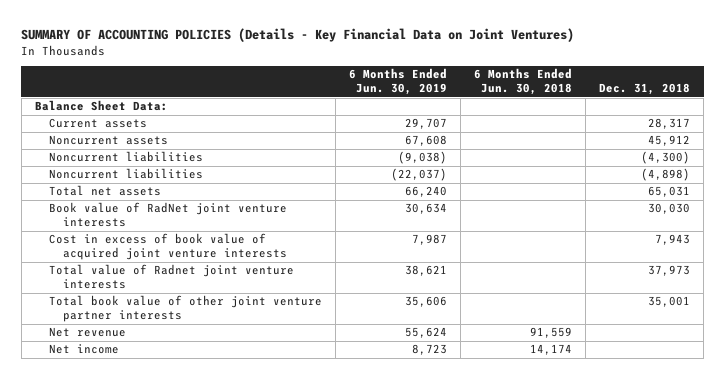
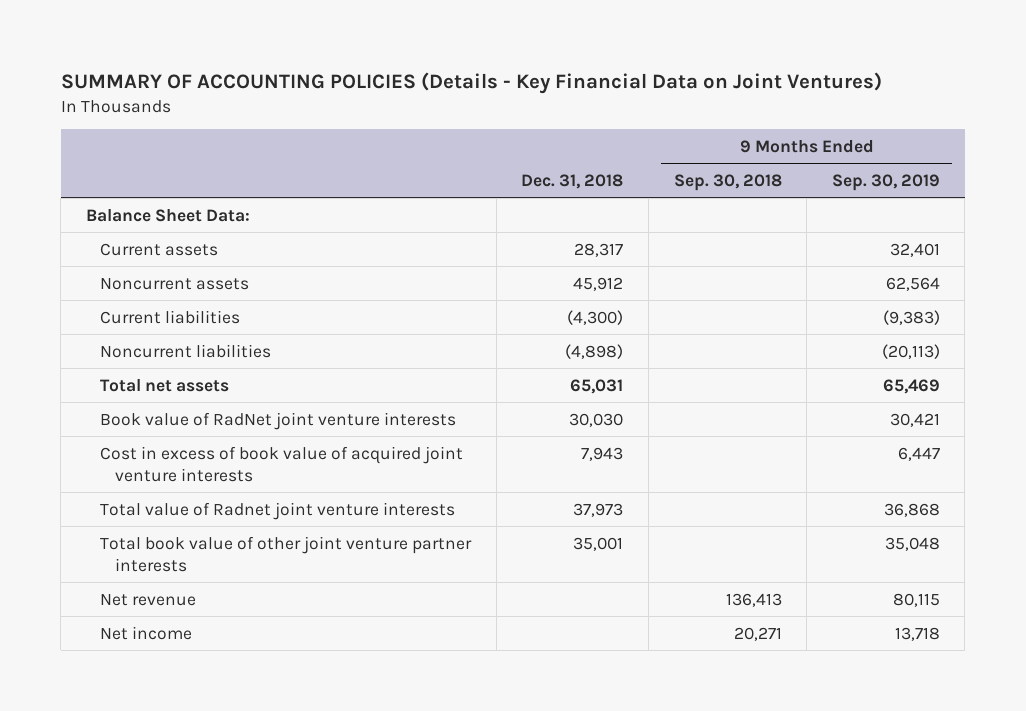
- | 6 Months Ended Jun. 30, 2019 | 6 Months Ended Jun. 30, 2018 | Dec. 31, 2018
+ | Dec. 31, 2018 | 9 Months Ended Sep. 30, 2018 | 9 Months Ended Sep. 30, 2019
- Noncurrent liabilities | (9,038) | | (4,300)
+ Current liabilities | (4,300) | | (9,383)

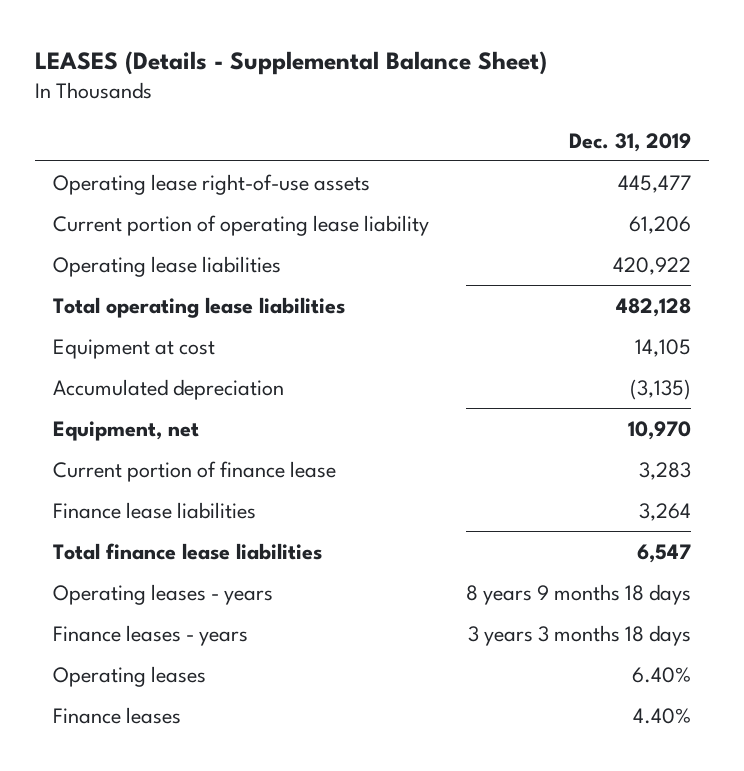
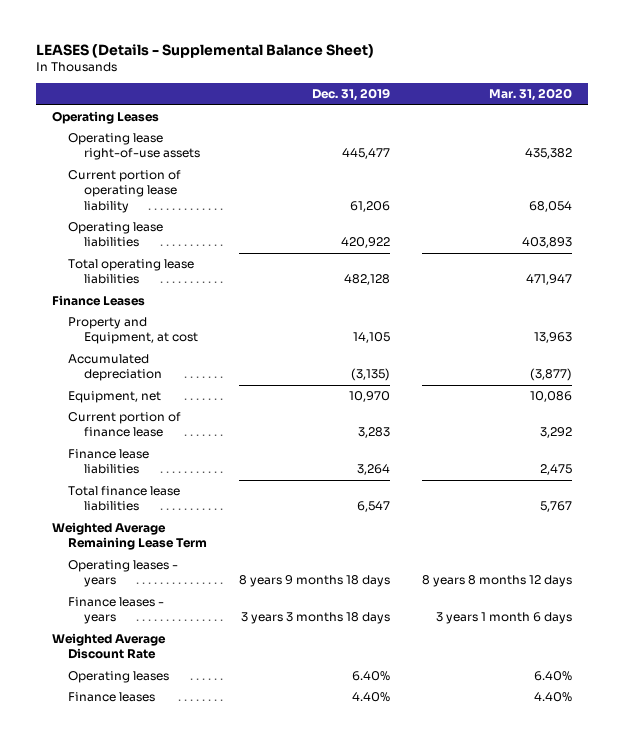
- | Dec. 31, 2019
+ | Dec. 31, 2019 | Mar. 31, 2020
+ Operating Leases
- Equipment at cost | 14,105
+ Finance Leases
+ Property and Equipment, at cost | 14,105 | 13,963
+ Weighted Average Remaining Lease Term
+ Weighted Average Discount Rate

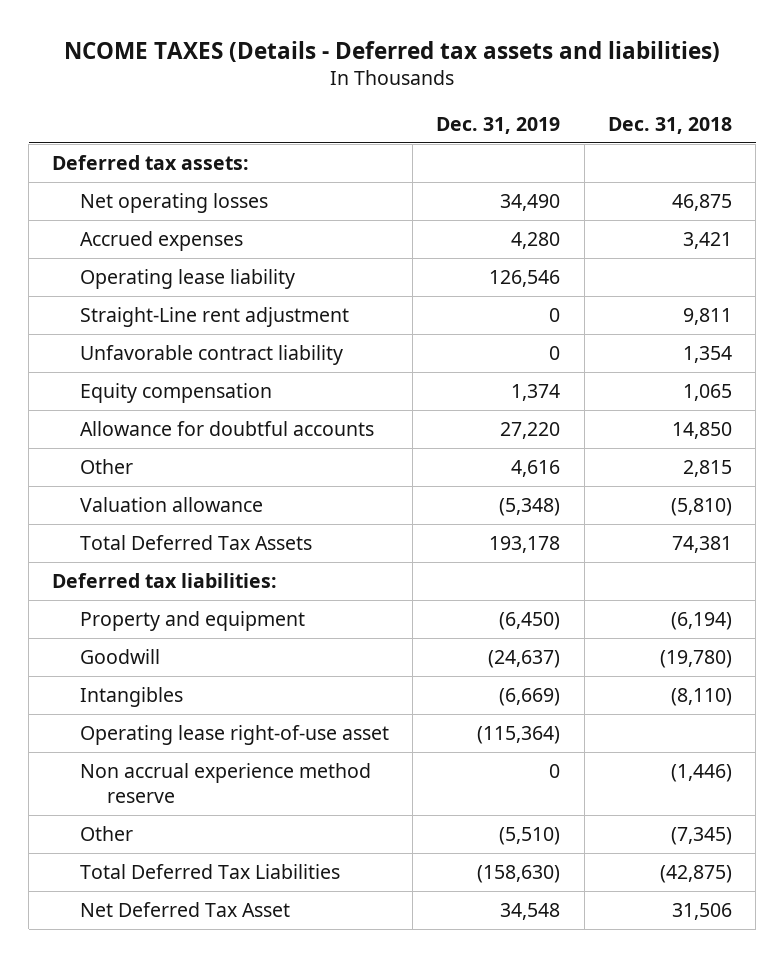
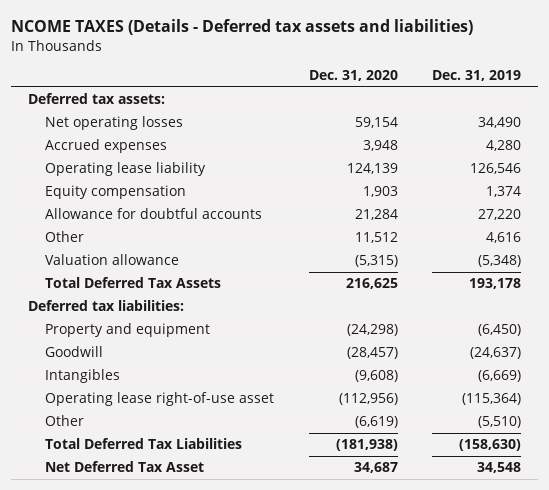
- | Dec. 31, 2019 | Dec. 31, 2018
+ | Dec. 31, 2020 | Dec. 31, 2019
- Straight-Line rent adjustment | 0 | 9,811
- Unfavorable contract liability | 0 | 1,354
- Non accrual experience method reserve | 0 | (1,446)

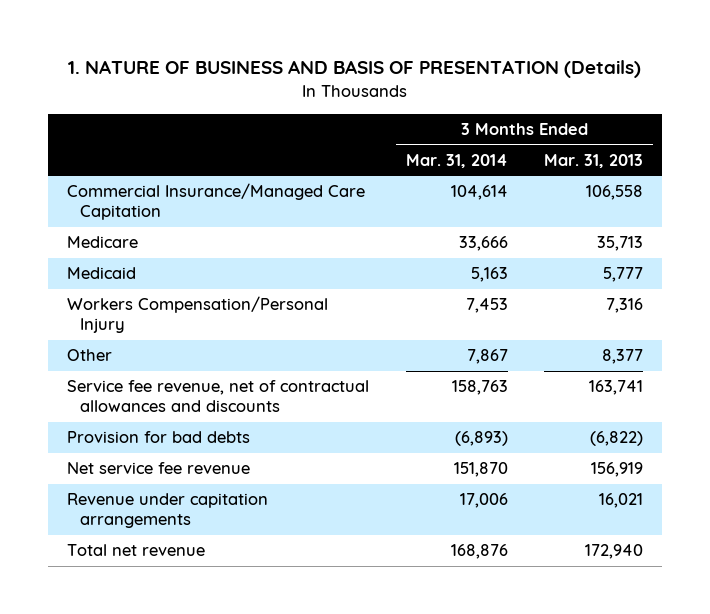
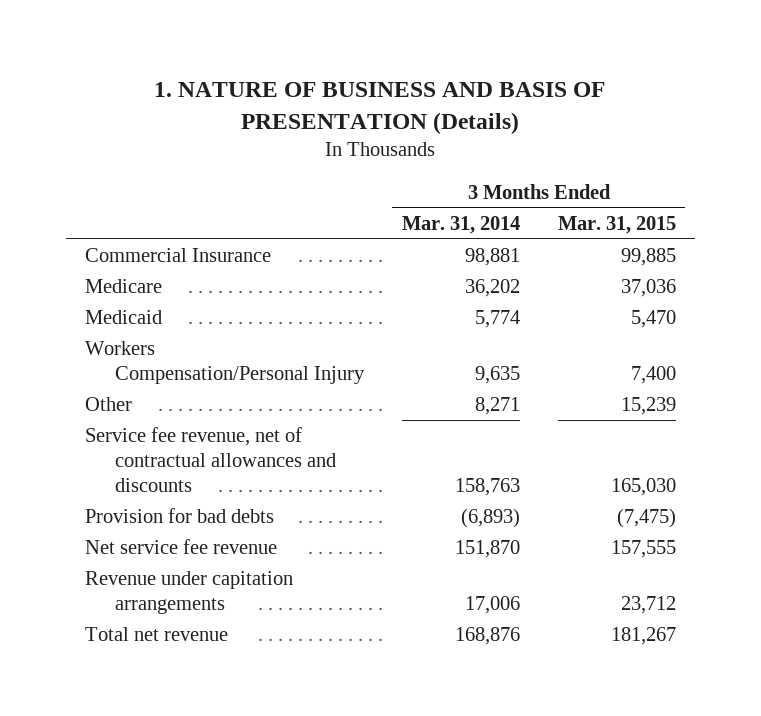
- | 3 Months Ended Mar. 31, 2014 | 3 Months Ended Mar. 31, 2013
+ | 3 Months Ended Mar. 31, 2014 | 3 Months Ended Mar. 31, 2015
- Commercial Insurance/Managed Care Capitation | 104,614 | 106,558
- Medicare | 33,666 | 35,713
- Medicaid | 5,163 | 5,777
- Workers Compensation/Personal Injury | 7,453 | 7,316
- Other | 7,867 | 8,377
+ Commercial Insurance | 98,881 | 99,885
+ Medicare | 36,202 | 37,036
+ Medicaid | 5,774 | 5,470
+ Workers Compensation/Personal Injury | 9,635 | 7,400
+ Other | 8,271 | 15,239

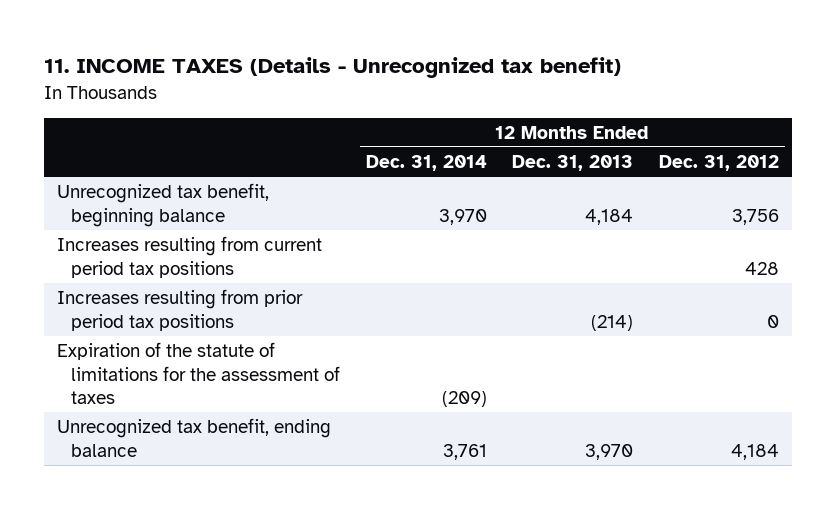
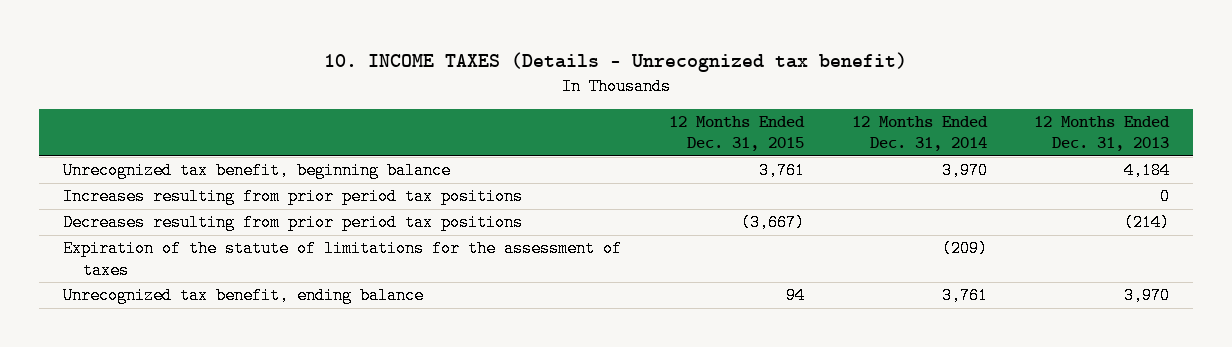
- 11. INCOME TAXES (Details - Unrecognized tax benefit)
+ 10. INCOME TAXES (Details - Unrecognized tax benefit)
- | 12 Months Ended Dec. 31, 2014 | 12 Months Ended Dec. 31, 2013 | 12 Months Ended Dec. 31, 2012
+ | 12 Months Ended Dec. 31, 2015 | 12 Months Ended Dec. 31, 2014 | 12 Months Ended Dec. 31, 2013
- Increases resulting from current period tax positions | | | 428
- Increases resulting from prior period tax positions | | (214) | 0
+ Increases resulting from prior period tax positions | | | 0
+ Decreases resulting from prior period tax positions | (3,667) | | (214)

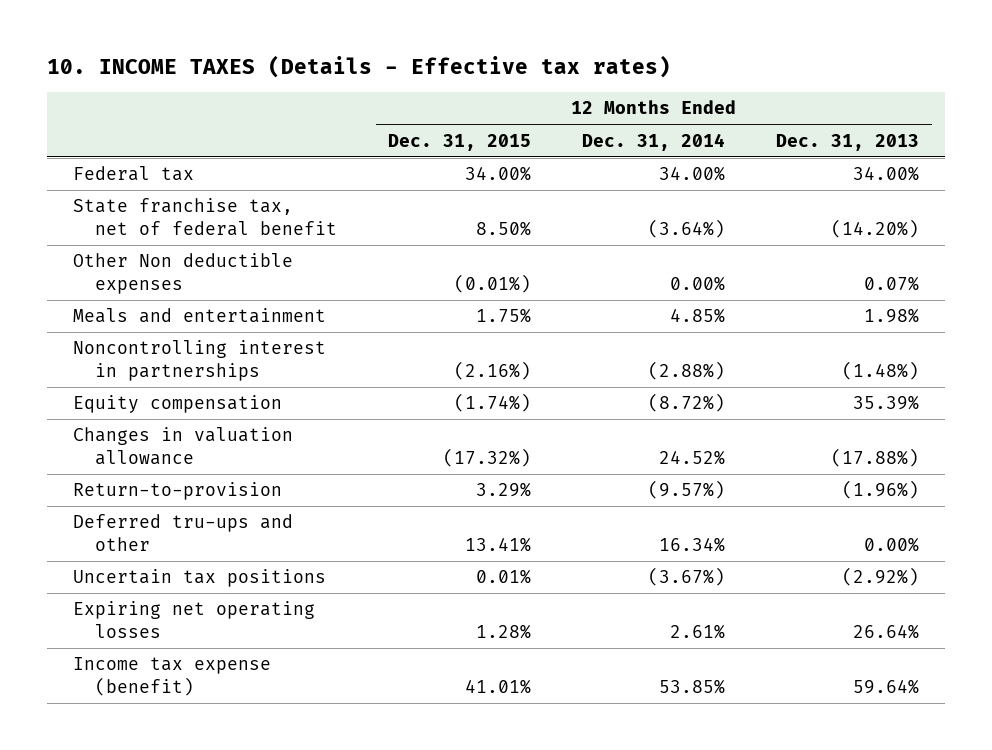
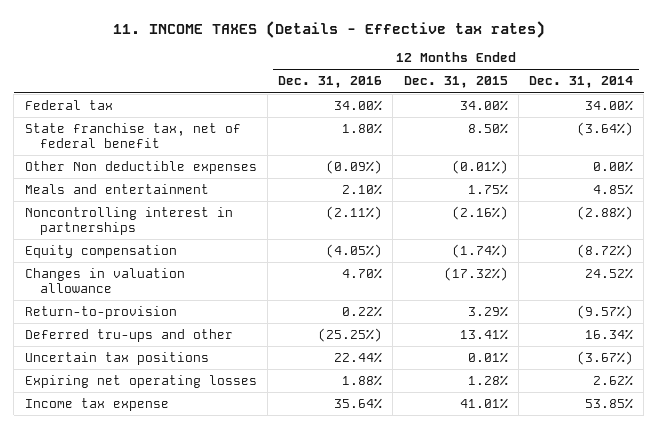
- 10. INCOME TAXES (Details - Effective tax rates)
+ 11. INCOME TAXES (Details - Effective tax rates)
- | 12 Months Ended Dec. 31, 2015 | 12 Months Ended Dec. 31, 2014 | 12 Months Ended Dec. 31, 2013
+ | 12 Months Ended Dec. 31, 2016 | 12 Months Ended Dec. 31, 2015 | 12 Months Ended Dec. 31, 2014
- Expiring net operating losses | 1.28% | 2.61% | 26.64%
- Income tax expense (benefit) | 41.01% | 53.85% | 59.64%
+ Expiring net operating losses | 1.88% | 1.28% | 2.62%
+ Income tax expense | 35.64% | 41.01% | 53.85%

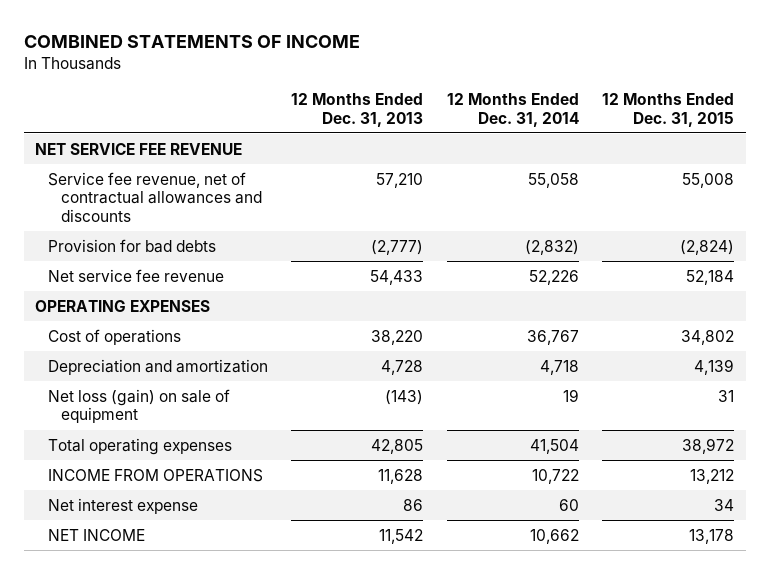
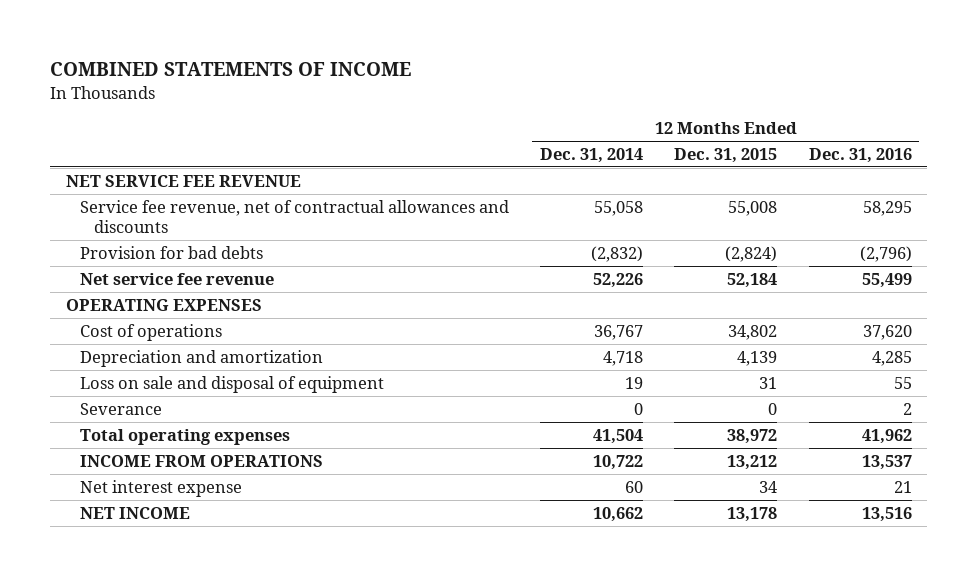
- | 12 Months Ended Dec. 31, 2013 | 12 Months Ended Dec. 31, 2014 | 12 Months Ended Dec. 31, 2015
+ | 12 Months Ended Dec. 31, 2014 | 12 Months Ended Dec. 31, 2015 | 12 Months Ended Dec. 31, 2016
- Net loss (gain) on sale of equipment | (143) | 19 | 31
+ Loss on sale and disposal of equipment | 19 | 31 | 55
+ Severance | 0 | 0 | 2

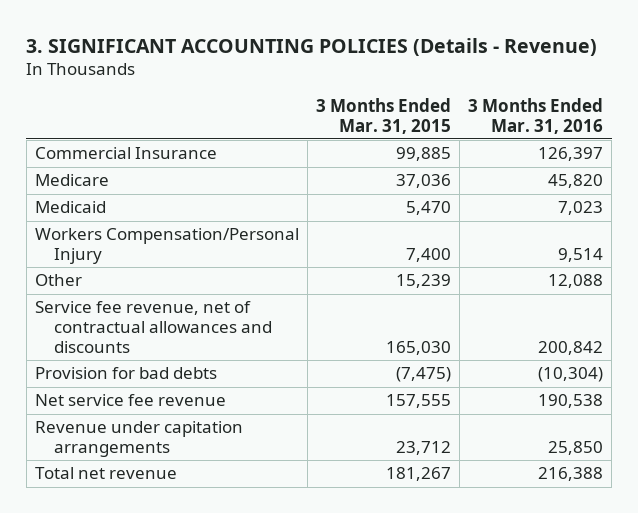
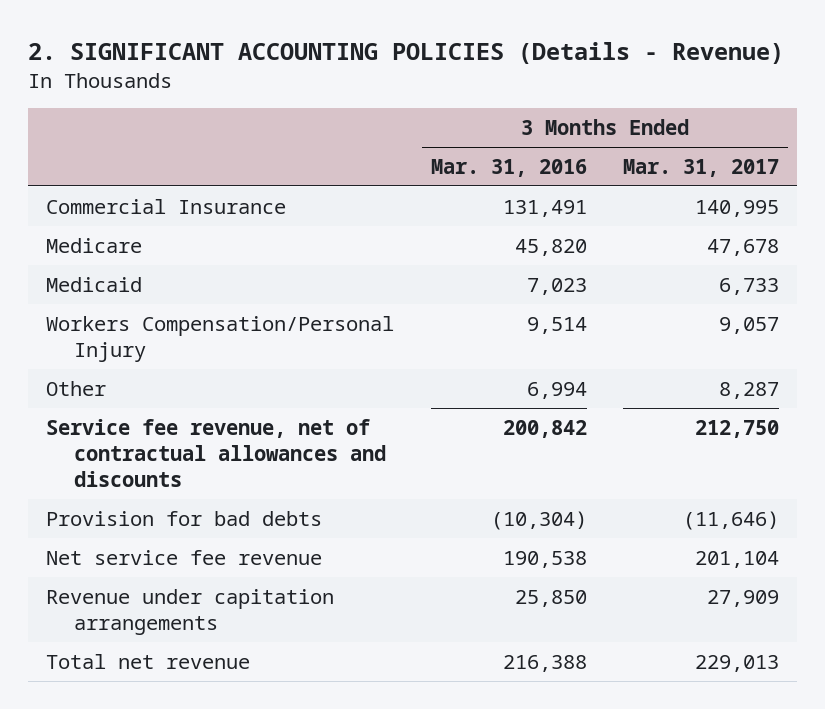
- 3. SIGNIFICANT ACCOUNTING POLICIES (Details - Revenue)
+ 2. SIGNIFICANT ACCOUNTING POLICIES (Details - Revenue)
- | 3 Months Ended Mar. 31, 2015 | 3 Months Ended Mar. 31, 2016
+ | 3 Months Ended Mar. 31, 2016 | 3 Months Ended Mar. 31, 2017
- Commercial Insurance | 99,885 | 126,397
+ Commercial Insurance | 131,491 | 140,995
- Other | 15,239 | 12,088
+ Other | 6,994 | 8,287

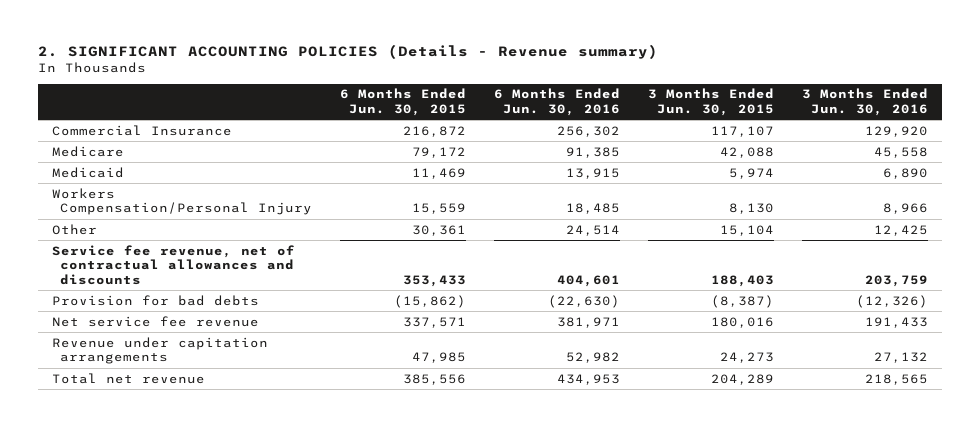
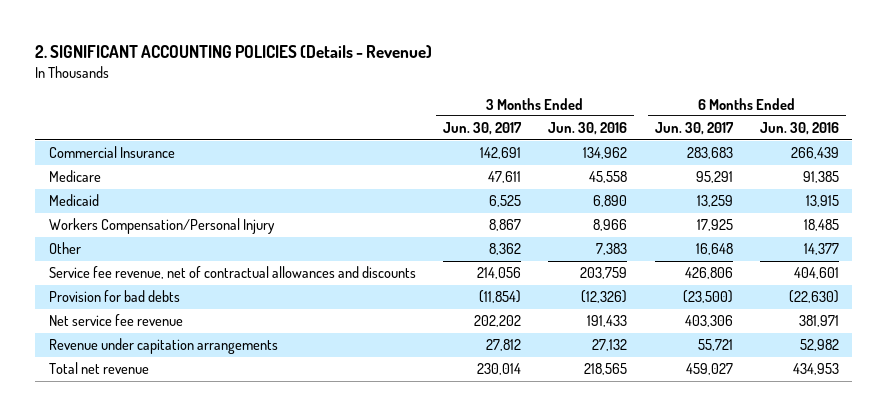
- 2. SIGNIFICANT ACCOUNTING POLICIES (Details - Revenue summary)
+ 2. SIGNIFICANT ACCOUNTING POLICIES (Details - Revenue)
- | 6 Months Ended Jun. 30, 2015 | 6 Months Ended Jun. 30, 2016 | 3 Months Ended Jun. 30, 2015 | 3 Months Ended Jun. 30, 2016
+ | 3 Months Ended Jun. 30, 2017 | 3 Months Ended Jun. 30, 2016 | 6 Months Ended Jun. 30, 2017 | 6 Months Ended Jun. 30, 2016
- Commercial Insurance | 216,872 | 256,302 | 117,107 | 129,920
+ Commercial Insurance | 142,691 | 134,962 | 283,683 | 266,439
- Other | 30,361 | 24,514 | 15,104 | 12,425
+ Other | 8,362 | 7,383 | 16,648 | 14,377

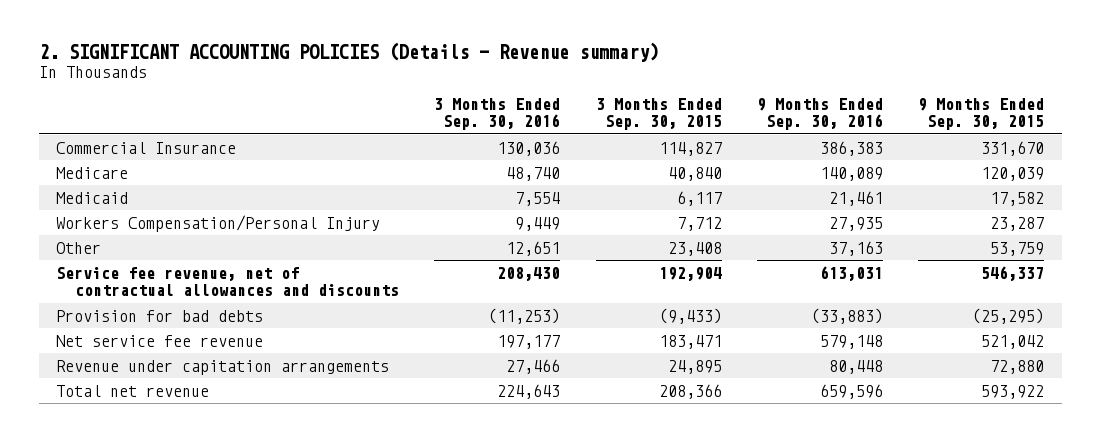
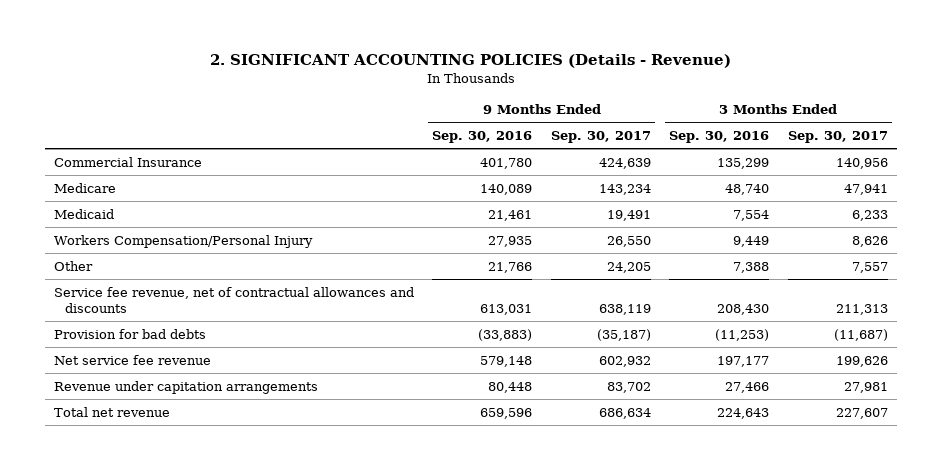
- 2. SIGNIFICANT ACCOUNTING POLICIES (Details - Revenue summary)
+ 2. SIGNIFICANT ACCOUNTING POLICIES (Details - Revenue)
- | 3 Months Ended Sep. 30, 2016 | 3 Months Ended Sep. 30, 2015 | 9 Months Ended Sep. 30, 2016 | 9 Months Ended Sep. 30, 2015
+ | 9 Months Ended Sep. 30, 2016 | 9 Months Ended Sep. 30, 2017 | 3 Months Ended Sep. 30, 2016 | 3 Months Ended Sep. 30, 2017
- Commercial Insurance | 130,036 | 114,827 | 386,383 | 331,670
+ Commercial Insurance | 401,780 | 424,639 | 135,299 | 140,956
- Other | 12,651 | 23,408 | 37,163 | 53,759
+ Other | 21,766 | 24,205 | 7,388 | 7,557

